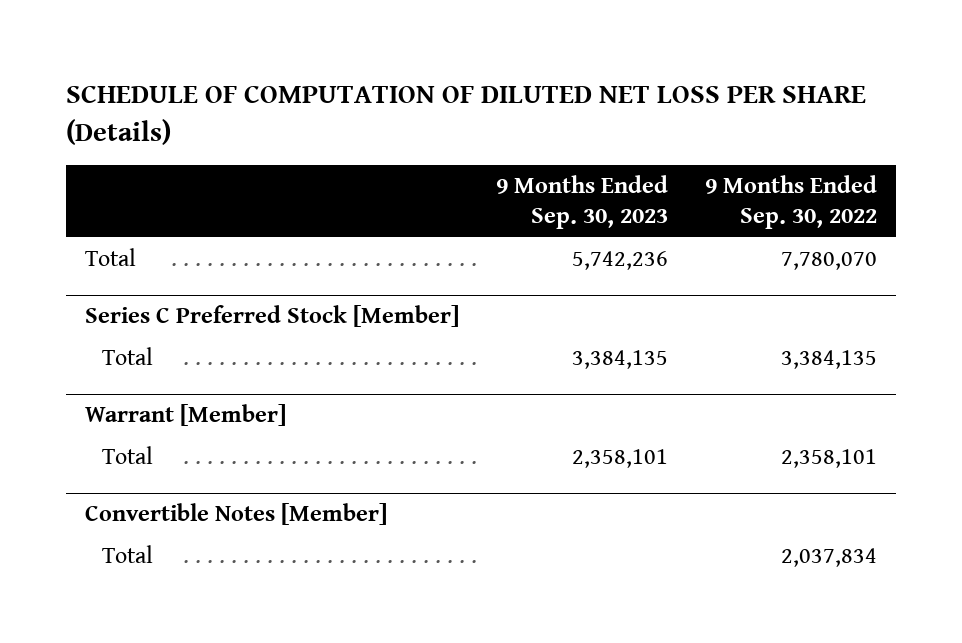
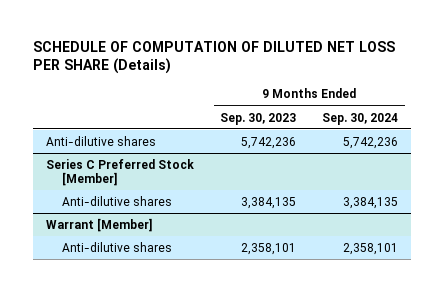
- | 9 Months Ended Sep. 30, 2023 | 9 Months Ended Sep. 30, 2022
+ | 9 Months Ended Sep. 30, 2023 | 9 Months Ended Sep. 30, 2024
- Total | 5,742,236 | 7,780,070
+ Anti-dilutive shares | 5,742,236 | 5,742,236
@ Series C Preferred Stock [Member]
- Total | 3,384,135 | 3,384,135
+ Anti-dilutive shares | 3,384,135 | 3,384,135
@ Warrant [Member]
- Total | 2,358,101 | 2,358,101
- Convertible Notes [Member]
- Total | | 2,037,834
@ Warrant [Member]
+ Anti-dilutive shares | 2,358,101 | 2,358,101

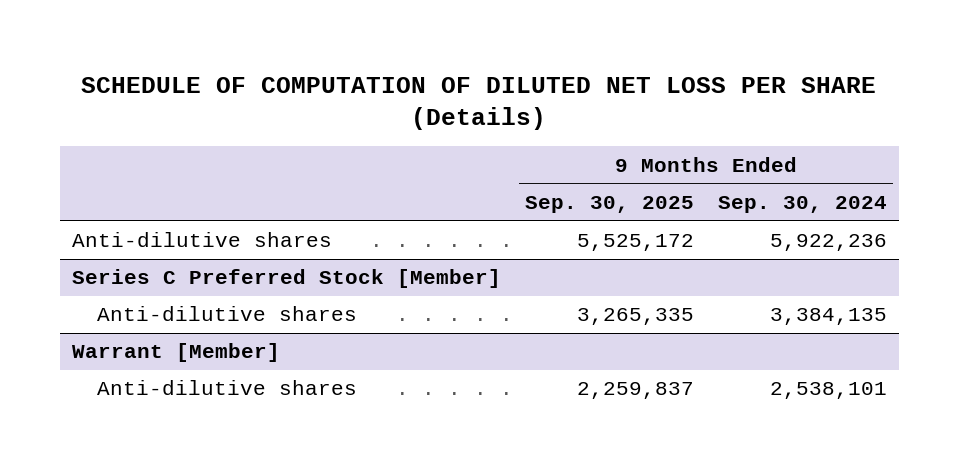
- | 9 Months Ended Sep. 30, 2023 | 9 Months Ended Sep. 30, 2024
+ | 9 Months Ended Sep. 30, 2025 | 9 Months Ended Sep. 30, 2024
- Anti-dilutive shares | 5,742,236 | 5,742,236
+ Anti-dilutive shares | 5,525,172 | 5,922,236
@ Warrant [Member]
- Anti-dilutive shares | 2,358,101 | 2,358,101
+ Anti-dilutive shares | 2,259,837 | 2,538,101

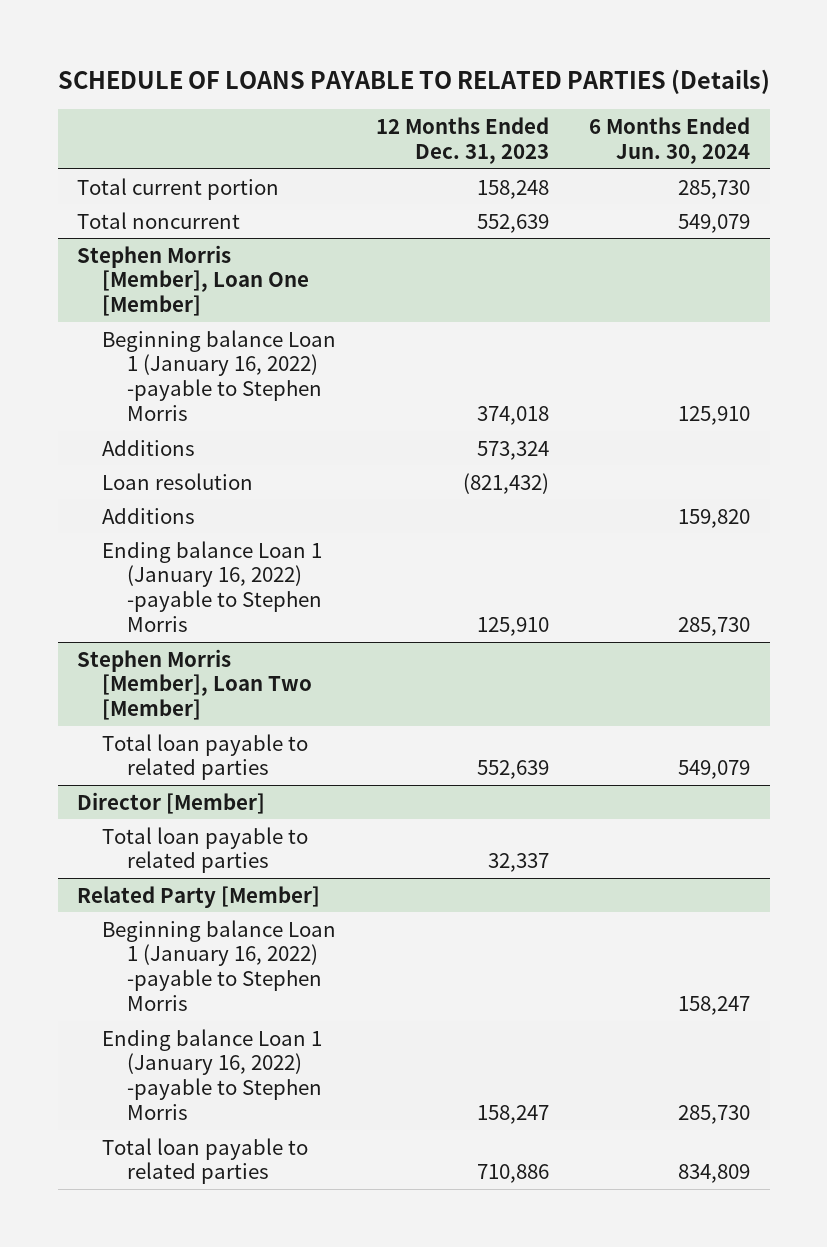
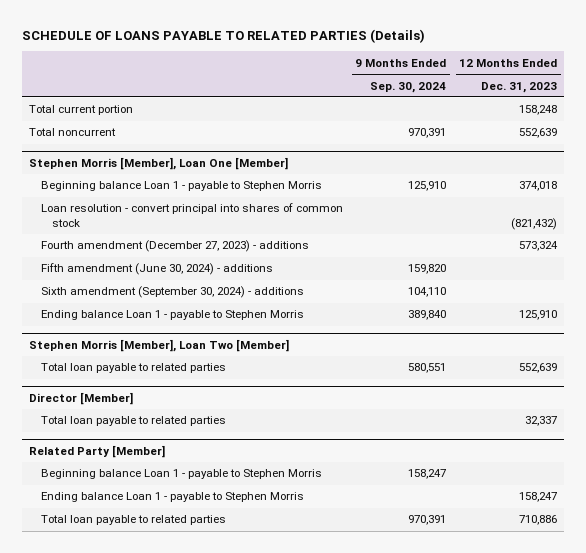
- | 12 Months Ended Dec. 31, 2023 | 6 Months Ended Jun. 30, 2024
+ | 9 Months Ended Sep. 30, 2024 | 12 Months Ended Dec. 31, 2023
@ Stephen Morris [Member], Loan One [Member]
- Beginning balance Loan 1 (January 16, 2022) -payable to Stephen Morris | 374,018 | 125,910
- Additions | 573,324 |
- Loan resolution | (821,432) |
- Additions | | 159,820
- Ending balance Loan 1 (January 16, 2022) -payable to Stephen Morris | 125,910 | 285,730
+ Beginning balance Loan 1 - payable to Stephen Morris | 125,910 | 374,018
+ Loan resolution - convert principal into shares of common stock | | (821,432)
+ Fourth amendment (December 27, 2023) - additions | | 573,324
+ Fifth amendment (June 30, 2024) - additions | 159,820 |
+ Sixth amendment (September 30, 2024) - additions | 104,110 |
+ Ending balance Loan 1 - payable to Stephen Morris | 389,840 | 125,910
@ Related Party [Member]
- Beginning balance Loan 1 (January 16, 2022) -payable to Stephen Morris | | 158,247
- Ending balance Loan 1 (January 16, 2022) -payable to Stephen Morris | 158,247 | 285,730
+ Beginning balance Loan 1 - payable to Stephen Morris | 158,247 |
+ Ending balance Loan 1 - payable to Stephen Morris | | 158,247

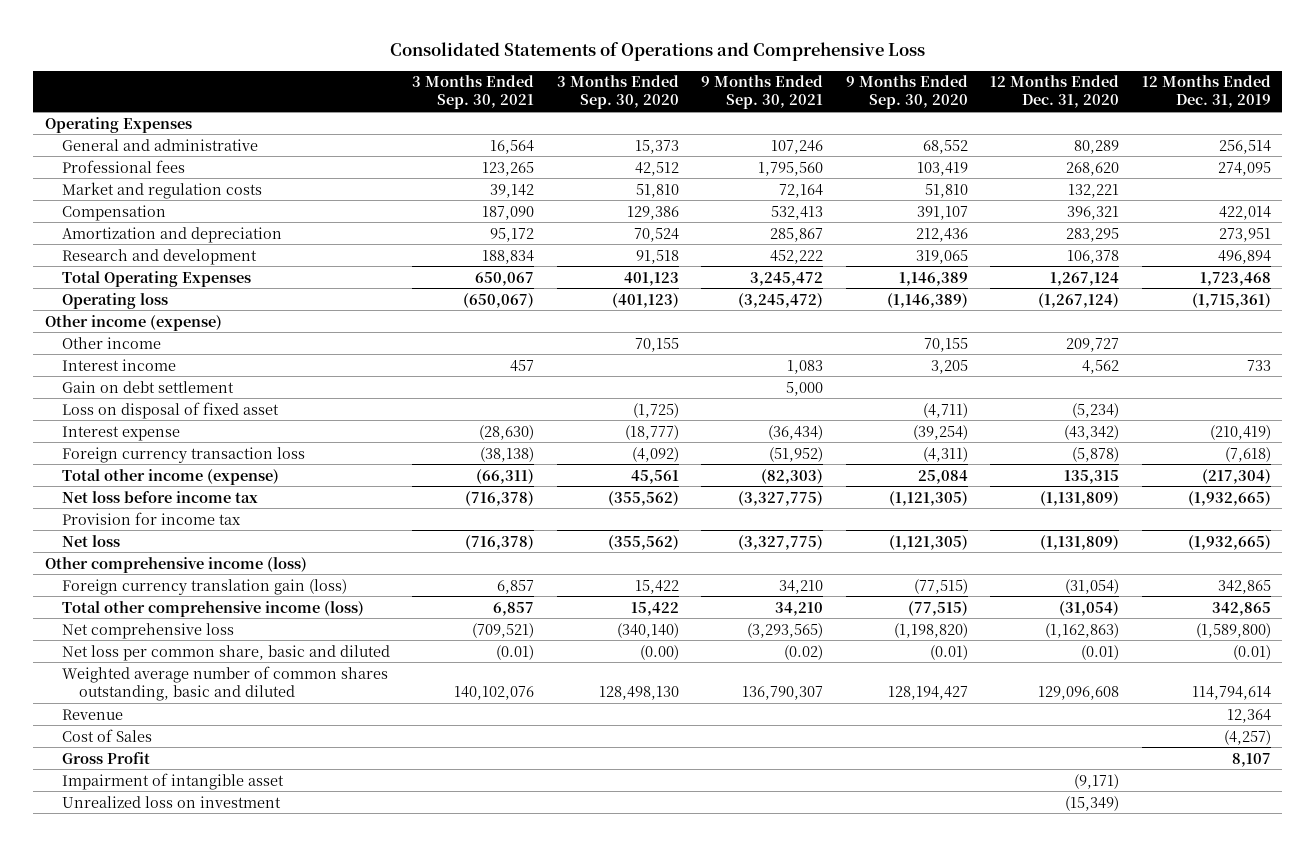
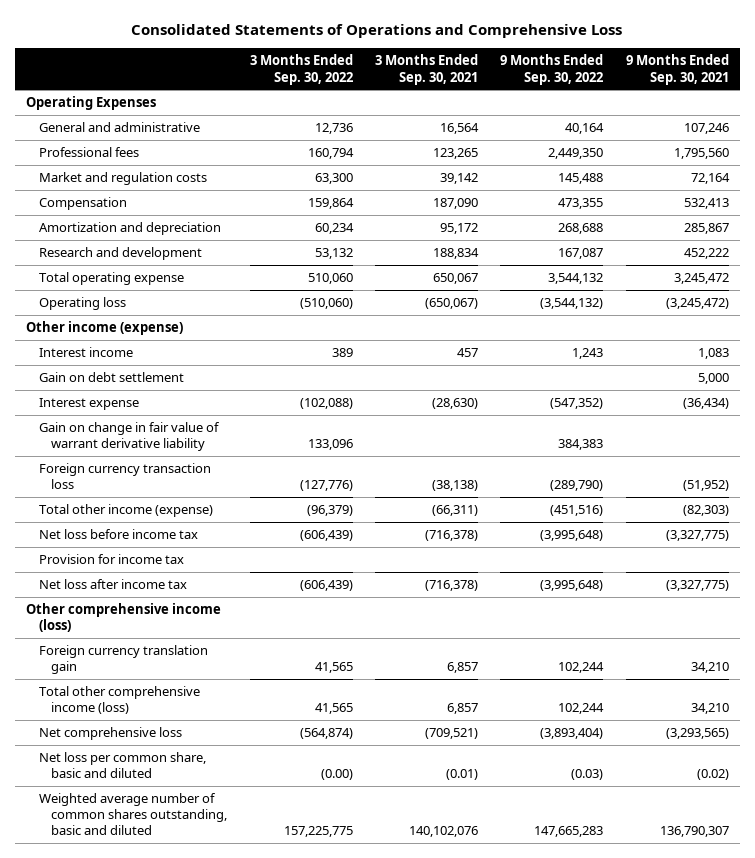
- | 3 Months Ended Sep. 30, 2021 | 3 Months Ended Sep. 30, 2020 | 9 Months Ended Sep. 30, 2021 | 9 Months Ended Sep. 30, 2020 | 12 Months Ended Dec. 31, 2020 | 12 Months Ended Dec. 31, 2019
+ | 3 Months Ended Sep. 30, 2022 | 3 Months Ended Sep. 30, 2021 | 9 Months Ended Sep. 30, 2022 | 9 Months Ended Sep. 30, 2021
- Total Operating Expenses | 650,067 | 401,123 | 3,245,472 | 1,146,389 | 1,267,124 | 1,723,468
+ Total operating expense | 510,060 | 650,067 | 3,544,132 | 3,245,472
- Other income | | 70,155 | | 70,155 | 209,727 |
- Loss on disposal of fixed asset | | (1,725) | | (4,711) | (5,234) |
+ Gain on change in fair value of warrant derivative liability | 133,096 | | 384,383 |
- Net loss | (716,378) | (355,562) | (3,327,775) | (1,121,305) | (1,131,809) | (1,932,665)
+ Net loss after income tax | (606,439) | (716,378) | (3,995,648) | (3,327,775)
- Foreign currency translation gain (loss) | 6,857 | 15,422 | 34,210 | (77,515) | (31,054) | 342,865
+ Foreign currency translation gain | 41,565 | 6,857 | 102,244 | 34,210
- Revenue | | | | | | 12,364
- Cost of Sales | | | | | | (4,257)
- Gross Profit | | | | | | 8,107
- Impairment of intangible asset | | | | | (9,171) |
- Unrealized loss on investment | | | | | (15,349) |

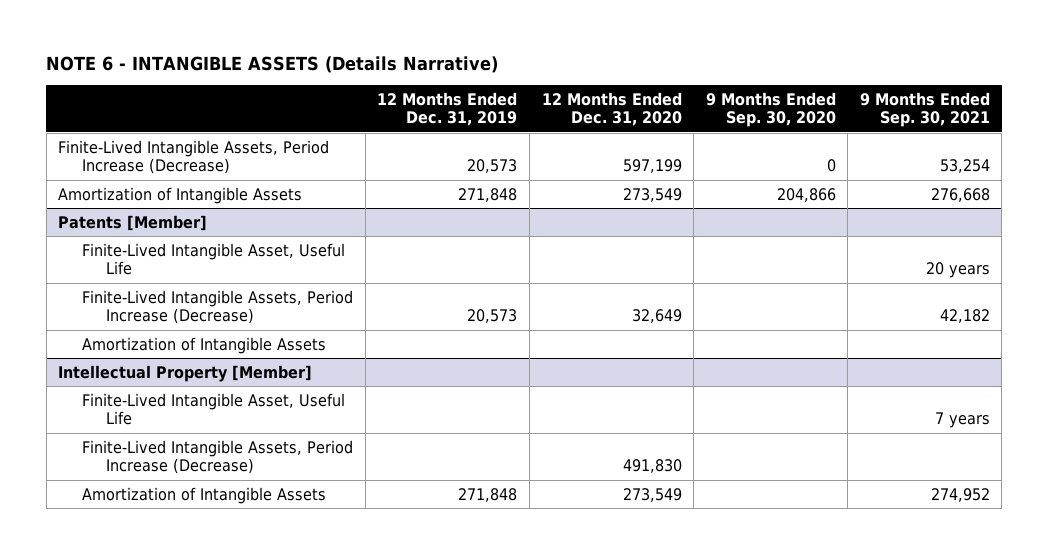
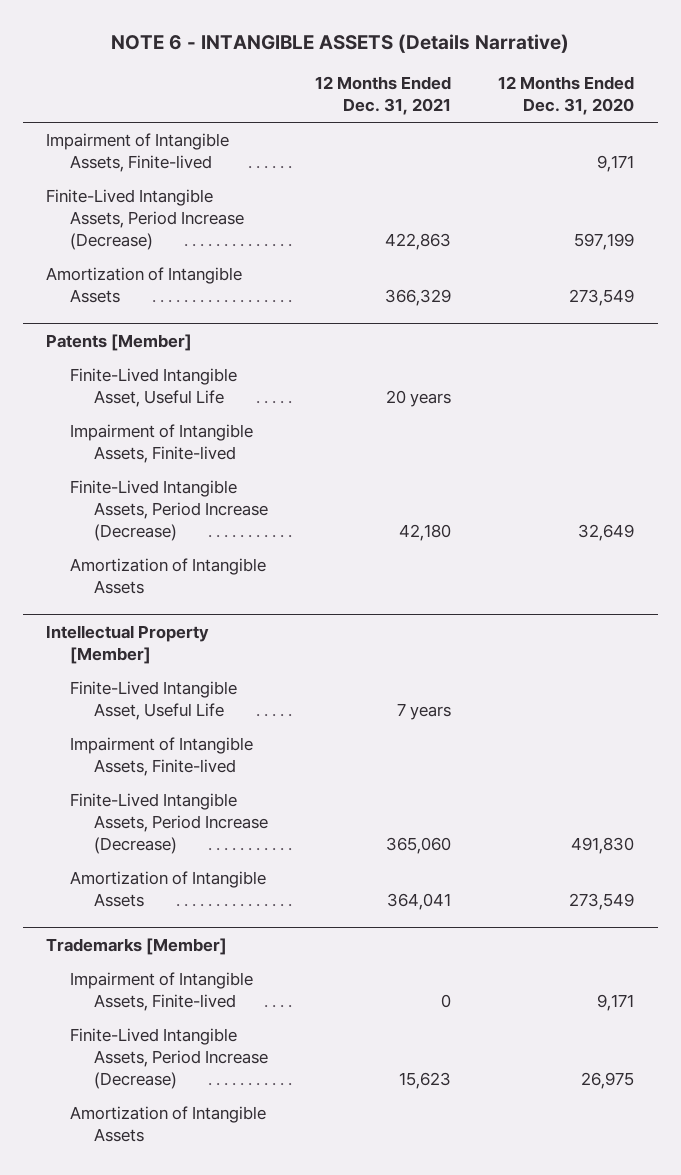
- | 12 Months Ended Dec. 31, 2019 | 12 Months Ended Dec. 31, 2020 | 9 Months Ended Sep. 30, 2020 | 9 Months Ended Sep. 30, 2021
+ | 12 Months Ended Dec. 31, 2021 | 12 Months Ended Dec. 31, 2020
+ Impairment of Intangible Assets, Finite-lived | | 9,171
@ Patents [Member]
+ Impairment of Intangible Assets, Finite-lived
@ Intellectual Property [Member]
+ Impairment of Intangible Assets, Finite-lived
+ Trademarks [Member]
+ Impairment of Intangible Assets, Finite-lived | 0 | 9,171
+ Finite-Lived Intangible Assets, Period Increase (Decrease) | 15,623 | 26,975
+ Amortization of Intangible Assets

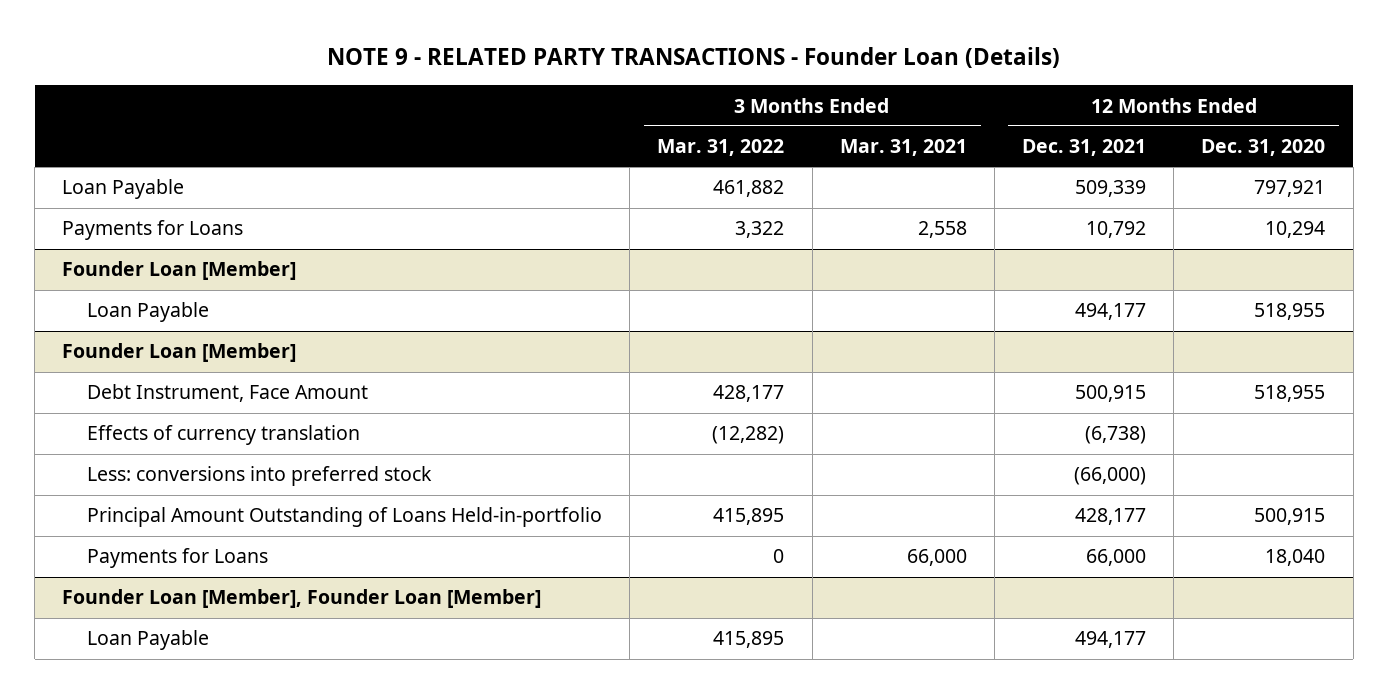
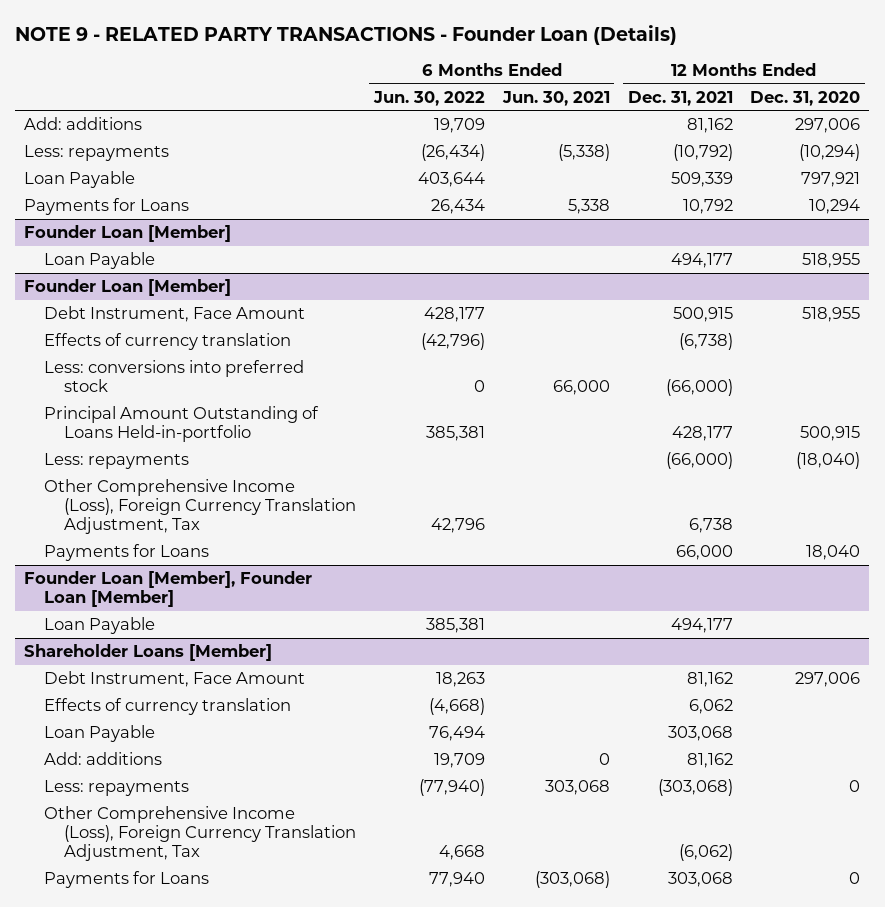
- | 3 Months Ended Mar. 31, 2022 | 3 Months Ended Mar. 31, 2021 | 12 Months Ended Dec. 31, 2021 | 12 Months Ended Dec. 31, 2020
+ | 6 Months Ended Jun. 30, 2022 | 6 Months Ended Jun. 30, 2021 | 12 Months Ended Dec. 31, 2021 | 12 Months Ended Dec. 31, 2020
+ Add: additions | 19,709 | | 81,162 | 297,006
+ Less: repayments | (26,434) | (5,338) | (10,792) | (10,294)
@ Founder Loan [Member]
+ Less: repayments | | | (66,000) | (18,040)
+ Other Comprehensive Income (Loss), Foreign Currency Translation Adjustment, Tax | 42,796 | | 6,738 |
+ Shareholder Loans [Member]
+ Debt Instrument, Face Amount | 18,263 | | 81,162 | 297,006
+ Effects of currency translation | (4,668) | | 6,062 |
+ Loan Payable | 76,494 | | 303,068 |
+ Add: additions | 19,709 | 0 | 81,162 |
+ Less: repayments | (77,940) | 303,068 | (303,068) | 0
+ Other Comprehensive Income (Loss), Foreign Currency Translation Adjustment, Tax | 4,668 | | (6,062) |
+ Payments for Loans | 77,940 | (303,068) | 303,068 | 0

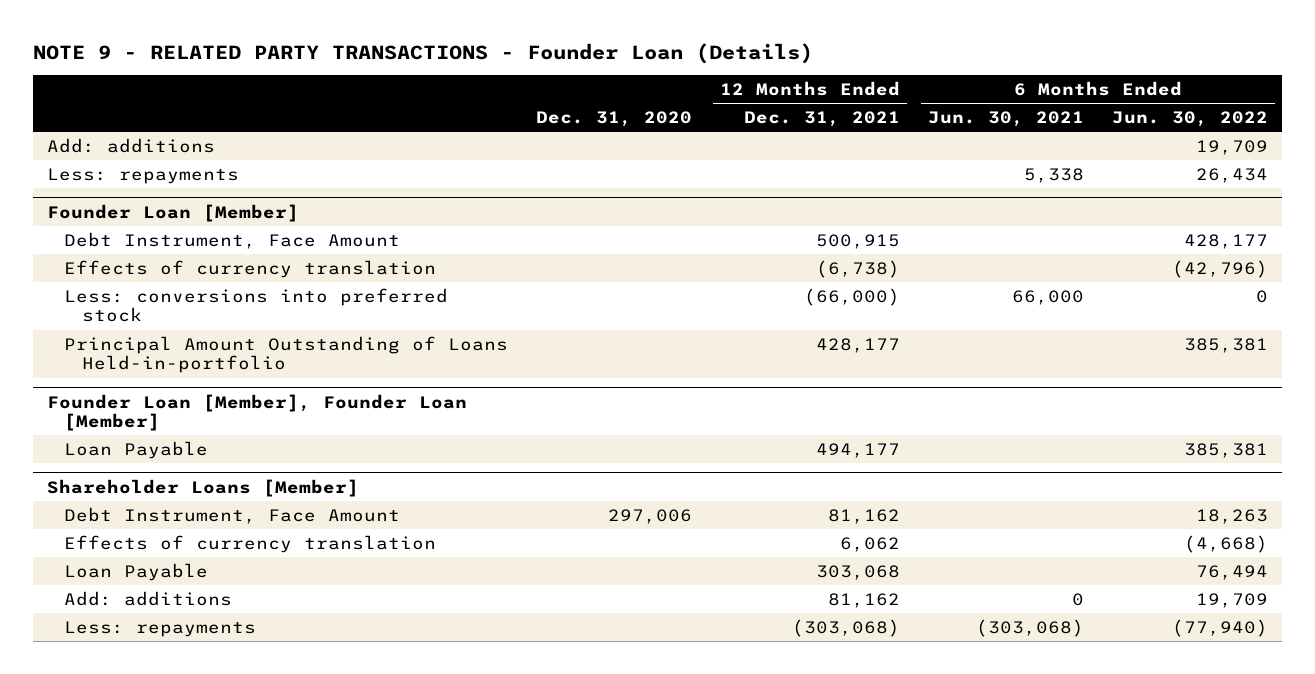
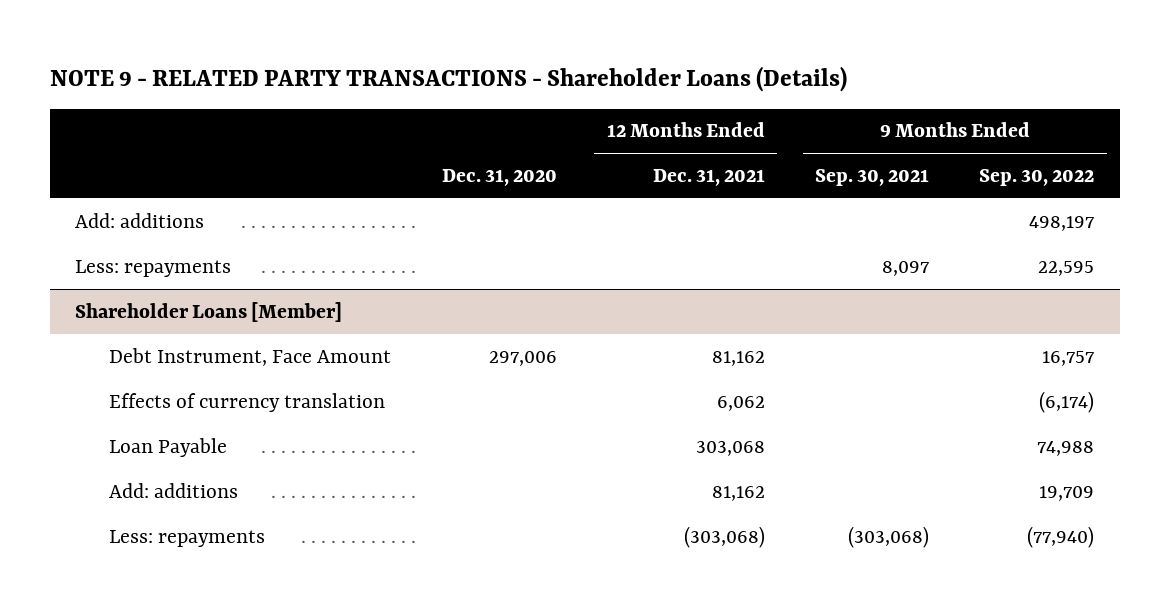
- NOTE 9 - RELATED PARTY TRANSACTIONS - Founder Loan (Details)
+ NOTE 9 - RELATED PARTY TRANSACTIONS - Shareholder Loans (Details)
- | Dec. 31, 2020 | 12 Months Ended Dec. 31, 2021 | 6 Months Ended Jun. 30, 2021 | 6 Months Ended Jun. 30, 2022
+ | Dec. 31, 2020 | 12 Months Ended Dec. 31, 2021 | 9 Months Ended Sep. 30, 2021 | 9 Months Ended Sep. 30, 2022
- Founder Loan [Member]
- Debt Instrument, Face Amount | | 500,915 | | 428,177
- Effects of currency translation | | (6,738) | | (42,796)
- Less: conversions into preferred stock | | (66,000) | 66,000 | 0
- Principal Amount Outstanding of Loans Held-in-portfolio | | 428,177 | | 385,381
- Founder Loan [Member], Founder Loan [Member]
- Loan Payable | | 494,177 | | 385,381

